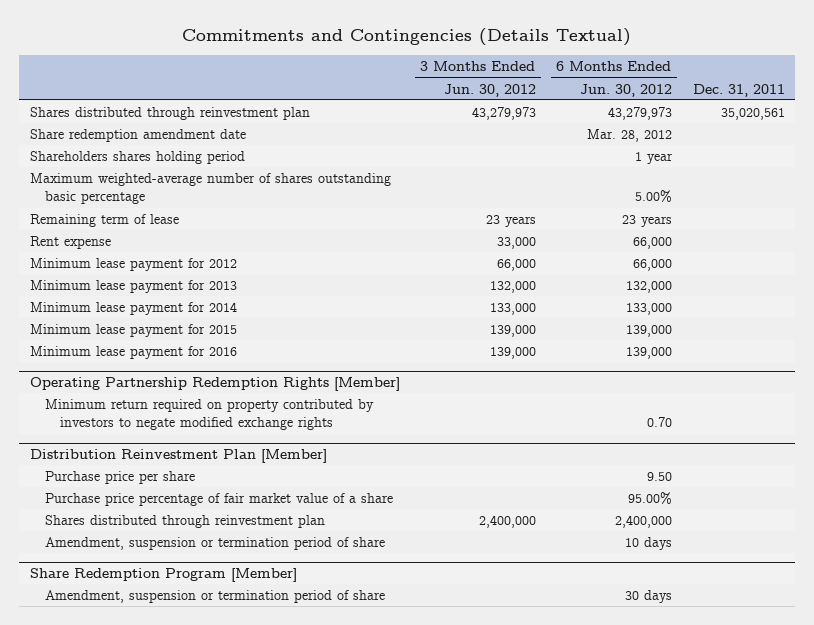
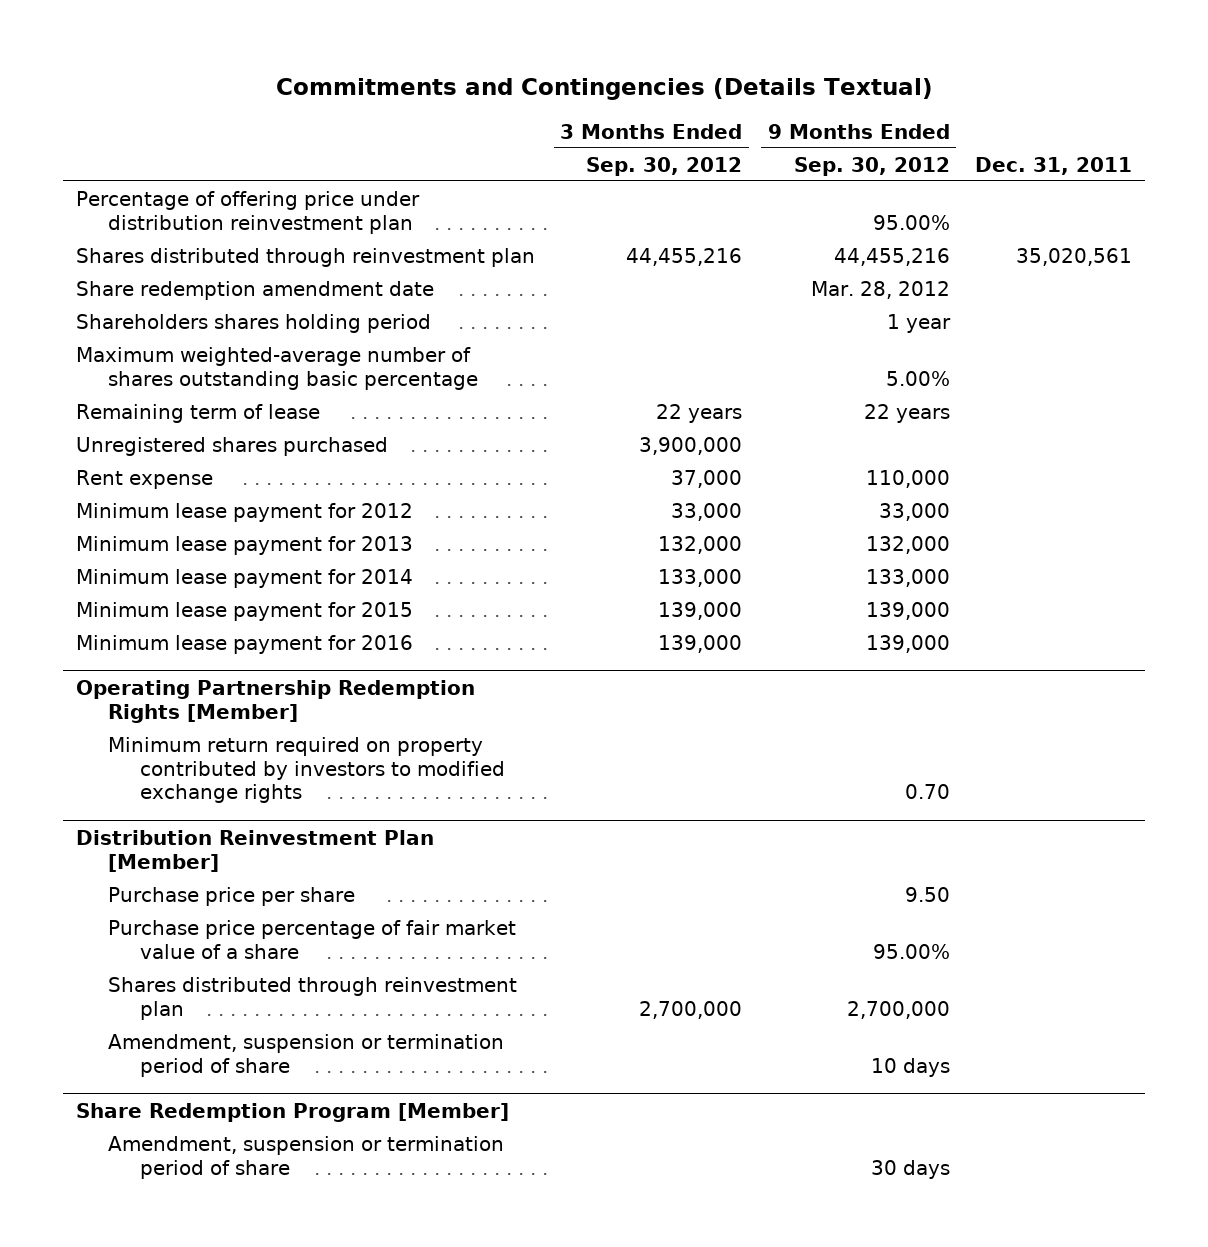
- | 3 Months Ended Jun. 30, 2012 | 6 Months Ended Jun. 30, 2012 | Dec. 31, 2011
+ | 3 Months Ended Sep. 30, 2012 | 9 Months Ended Sep. 30, 2012 | Dec. 31, 2011
+ Percentage of offering price under distribution reinvestment plan | | 95.00% |
+ Unregistered shares purchased | 3,900,000 | |
@ Operating Partnership Redemption Rights [Member]
- Minimum return required on property contributed by investors to negate modified exchange rights | | 0.70 |
+ Minimum return required on property contributed by investors to modified exchange rights | | 0.70 |

